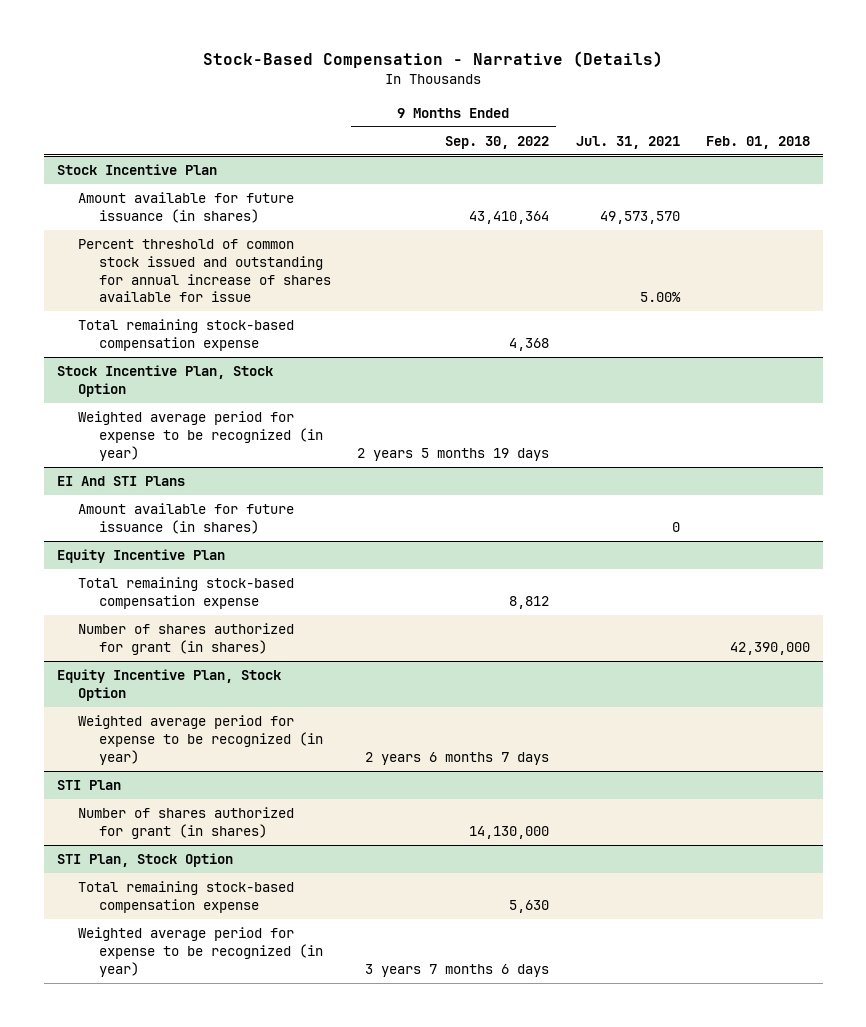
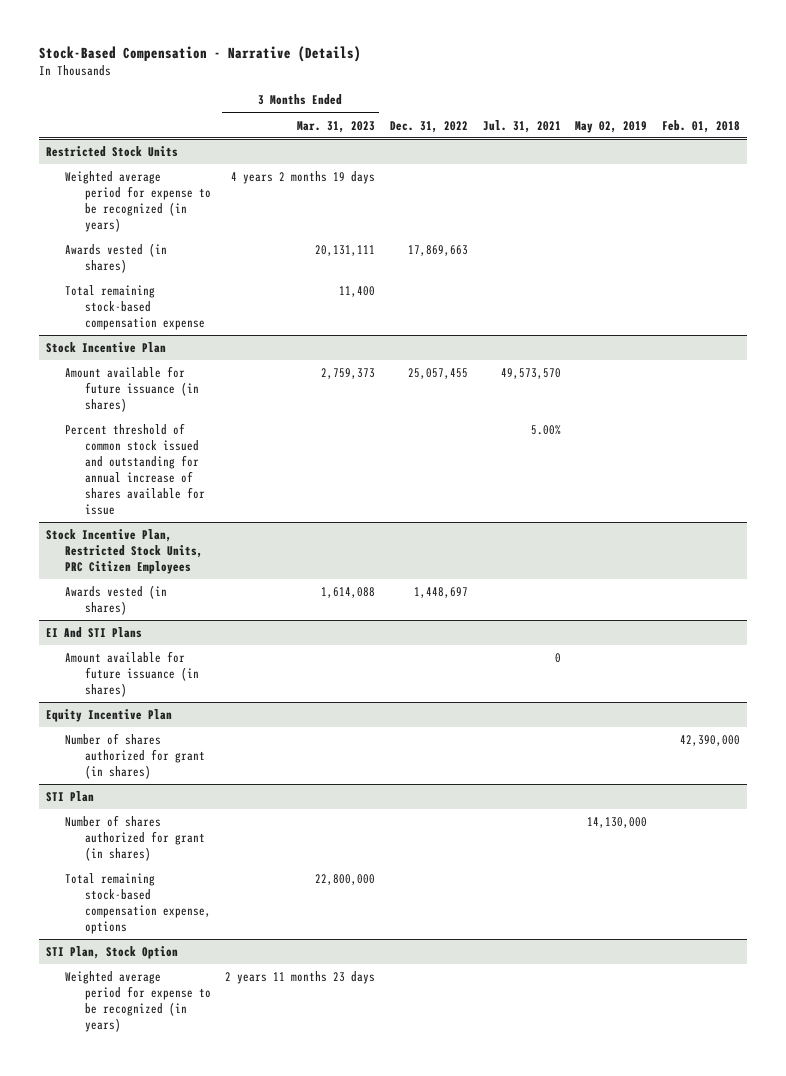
- | 9 Months Ended Sep. 30, 2022 | Jul. 31, 2021 | Feb. 01, 2018
+ | 3 Months Ended Mar. 31, 2023 | Dec. 31, 2022 | Jul. 31, 2021 | May 02, 2019 | Feb. 01, 2018
+ Restricted Stock Units
+ Weighted average period for expense to be recognized (in years) | 4 years 2 months 19 days | | | |
+ Awards vested (in shares) | 20,131,111 | 17,869,663 | | |
+ Total remaining stock-based compensation expense | 11,400 | | | |
@ Stock Incentive Plan
- Total remaining stock-based compensation expense | 4,368 | |
- Stock Incentive Plan, Stock Option
- Weighted average period for expense to be recognized (in year) | 2 years 5 months 19 days | |
+ Stock Incentive Plan, Restricted Stock Units, PRC Citizen Employees
+ Awards vested (in shares) | 1,614,088 | 1,448,697 | | |
@ Equity Incentive Plan
- Total remaining stock-based compensation expense | 8,812 | |
- Equity Incentive Plan, Stock Option
- Weighted average period for expense to be recognized (in year) | 2 years 6 months 7 days | |
@ STI Plan
+ Total remaining stock-based compensation expense, options | 22,800,000 | | | |
@ STI Plan, Stock Option
- Total remaining stock-based compensation expense | 5,630 | |
- Weighted average period for expense to be recognized (in year) | 3 years 7 months 6 days | |
+ Weighted average period for expense to be recognized (in years) | 2 years 11 months 23 days | | | |

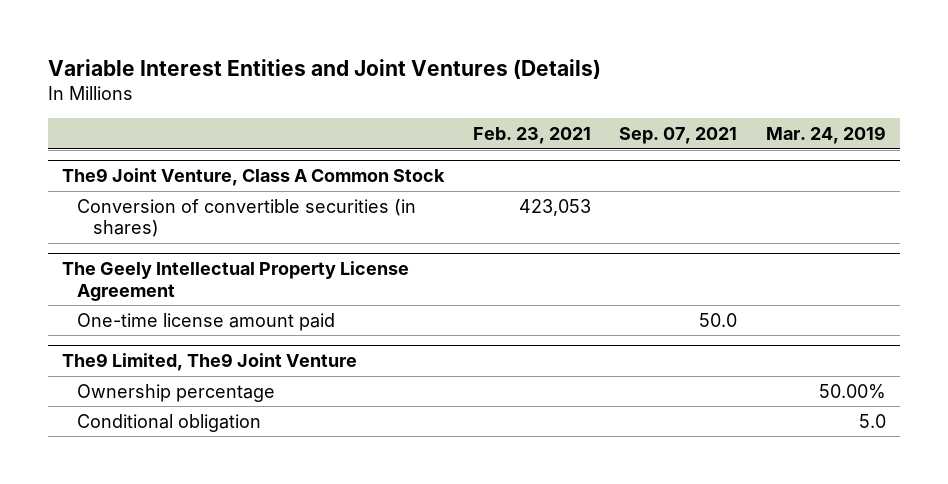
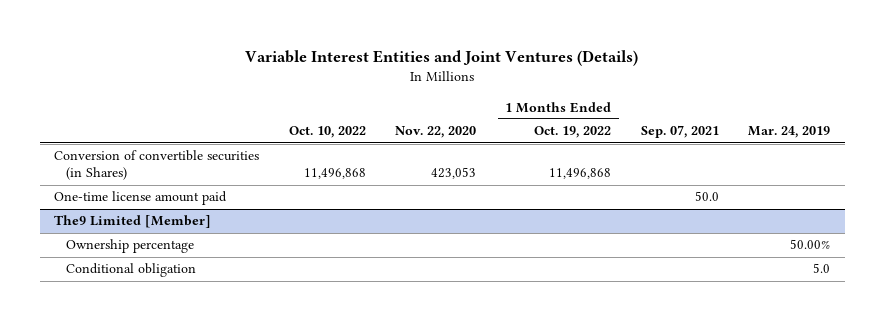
- | Feb. 23, 2021 | Sep. 07, 2021 | Mar. 24, 2019
+ | Oct. 10, 2022 | Nov. 22, 2020 | 1 Months Ended Oct. 19, 2022 | Sep. 07, 2021 | Mar. 24, 2019
- The9 Joint Venture, Class A Common Stock
- Conversion of convertible securities (in shares) | 423,053 | |
- The Geely Intellectual Property License Agreement
+ Conversion of convertible securities (in Shares) | 11,496,868 | 423,053 | 11,496,868 | |
- The9 Limited, The9 Joint Venture
+ The9 Limited [Member]

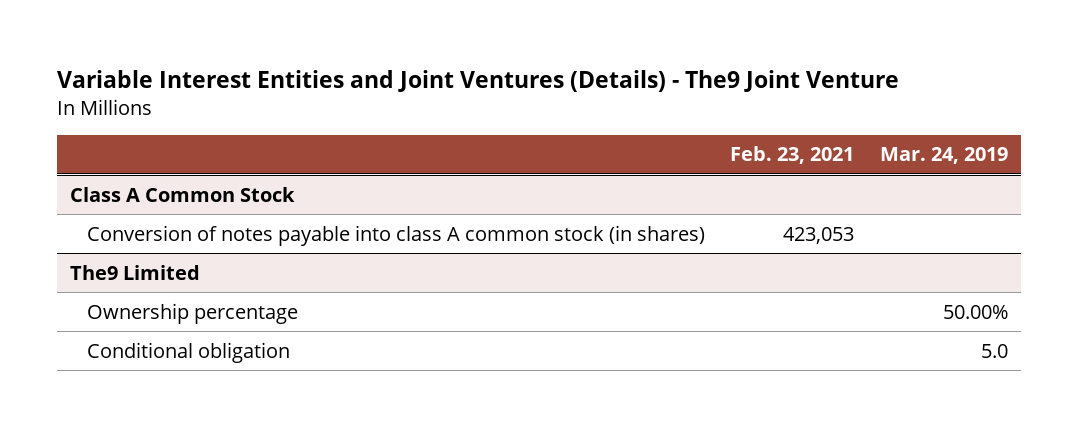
- Variable Interest Entities and Joint Ventures (Details)
+ Variable Interest Entities and Joint Ventures (Details) - The9 Joint Venture
- | Oct. 10, 2022 | Nov. 22, 2020 | 1 Months Ended Oct. 19, 2022 | Sep. 07, 2021 | Mar. 24, 2019
+ | Feb. 23, 2021 | Mar. 24, 2019
- Conversion of convertible securities (in Shares) | 11,496,868 | 423,053 | 11,496,868 | |
- One-time license amount paid | | | | 50.0 |
- The9 Limited [Member]
+ Class A Common Stock
+ Conversion of notes payable into class A common stock (in shares) | 423,053 |
+ The9 Limited

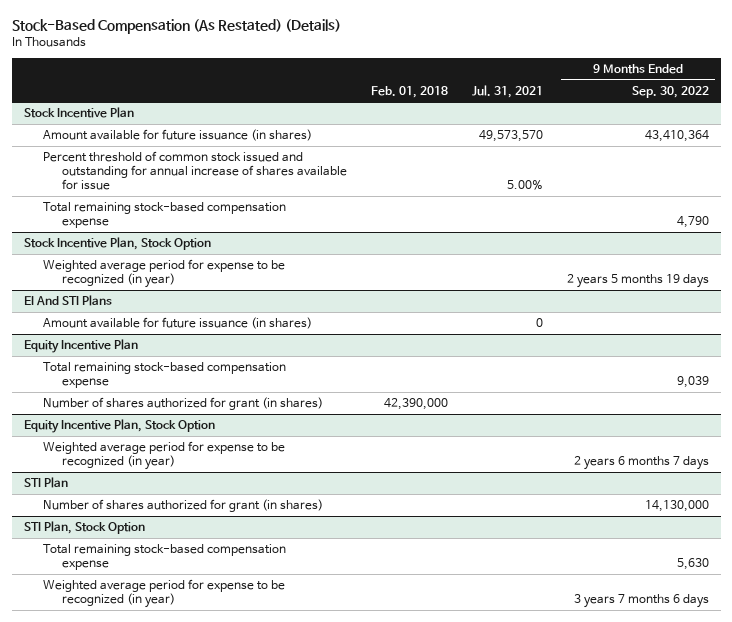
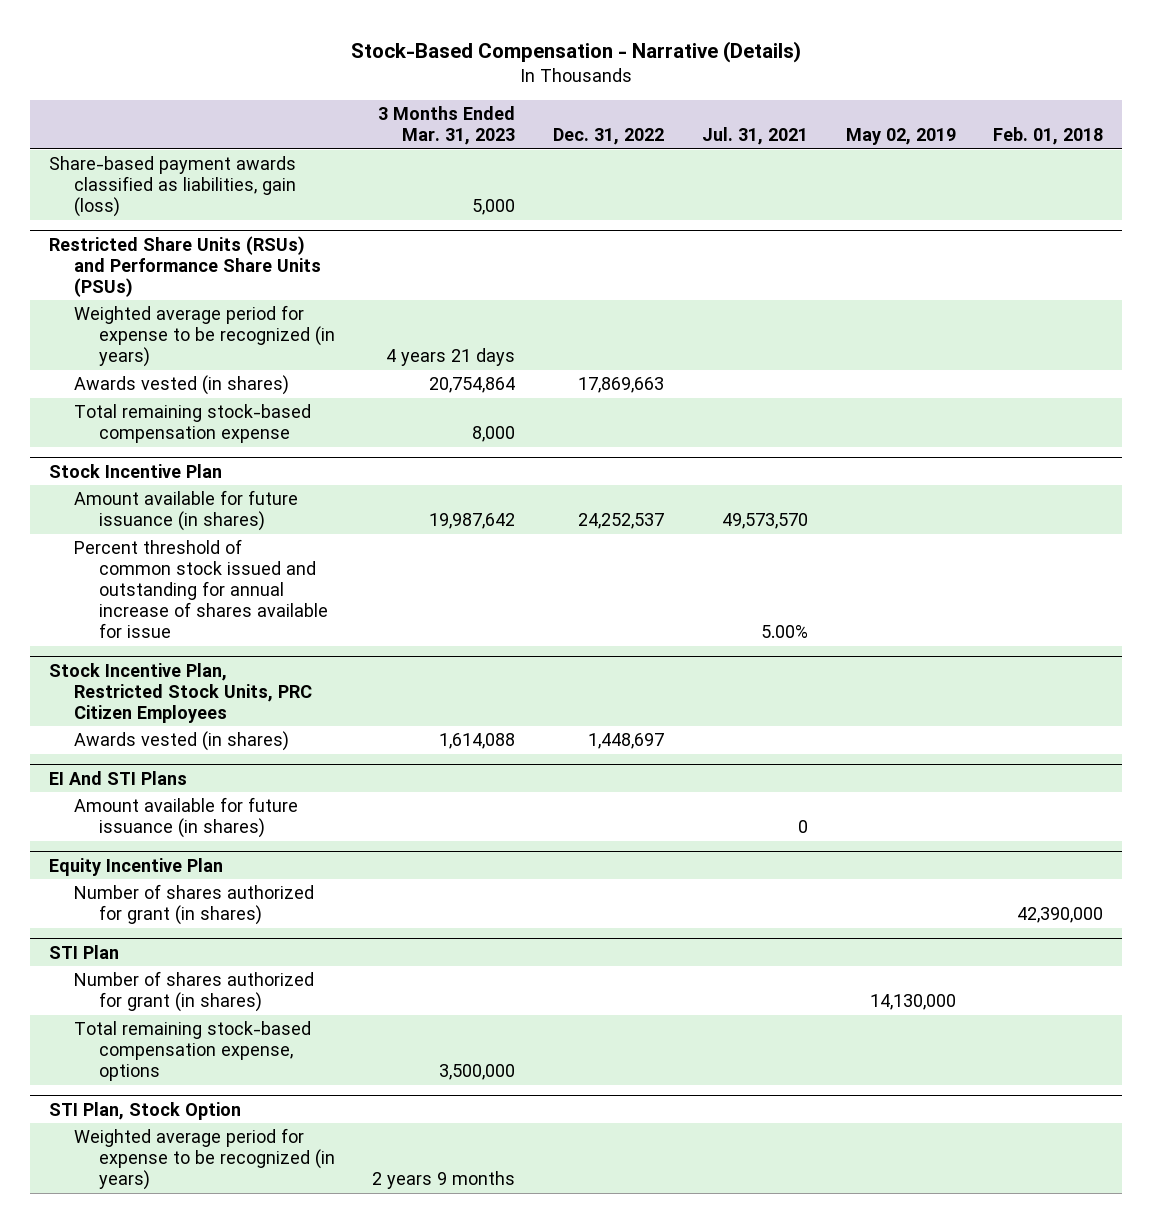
- Stock-Based Compensation (As Restated) (Details)
+ Stock-Based Compensation - Narrative (Details)
- | Feb. 01, 2018 | Jul. 31, 2021 | 9 Months Ended Sep. 30, 2022
+ | 3 Months Ended Mar. 31, 2023 | Dec. 31, 2022 | Jul. 31, 2021 | May 02, 2019 | Feb. 01, 2018
+ Share-based payment awards classified as liabilities, gain (loss) | 5,000 | | | |
+ Restricted Share Units (RSUs) and Performance Share Units (PSUs)
+ Weighted average period for expense to be recognized (in years) | 4 years 21 days | | | |
+ Awards vested (in shares) | 20,754,864 | 17,869,663 | | |
+ Total remaining stock-based compensation expense | 8,000 | | | |
@ Stock Incentive Plan
- Total remaining stock-based compensation expense | | | 4,790
- Stock Incentive Plan, Stock Option
- Weighted average period for expense to be recognized (in year) | | | 2 years 5 months 19 days
+ Stock Incentive Plan, Restricted Stock Units, PRC Citizen Employees
+ Awards vested (in shares) | 1,614,088 | 1,448,697 | | |
@ Equity Incentive Plan
- Total remaining stock-based compensation expense | | | 9,039
- Equity Incentive Plan, Stock Option
- Weighted average period for expense to be recognized (in year) | | | 2 years 6 months 7 days
@ STI Plan
+ Total remaining stock-based compensation expense, options | 3,500,000 | | | |
@ STI Plan, Stock Option
- Total remaining stock-based compensation expense | | | 5,630
- Weighted average period for expense to be recognized (in year) | | | 3 years 7 months 6 days
+ Weighted average period for expense to be recognized (in years) | 2 years 9 months | | | |

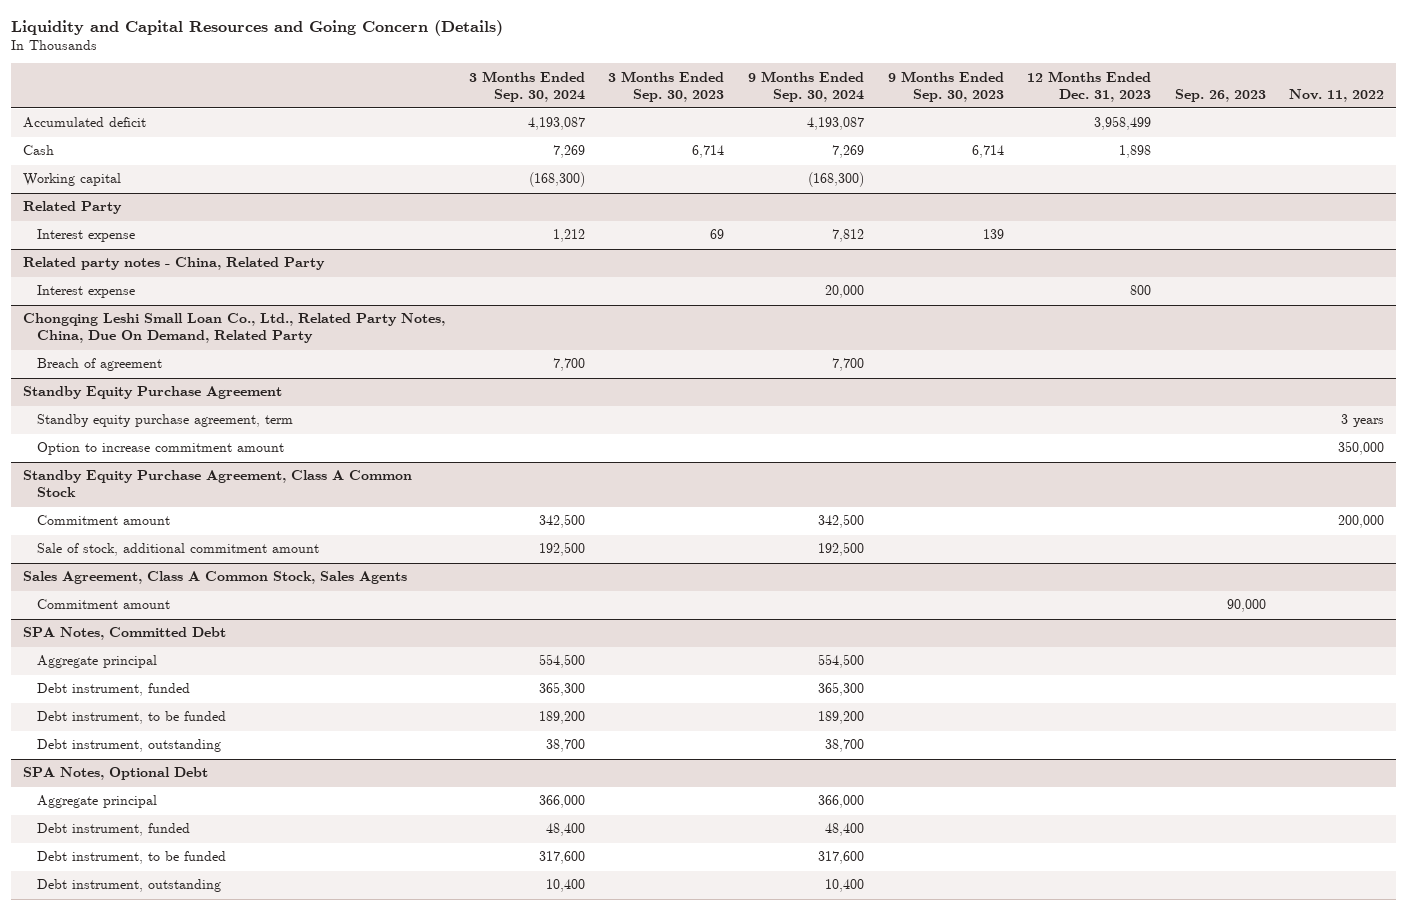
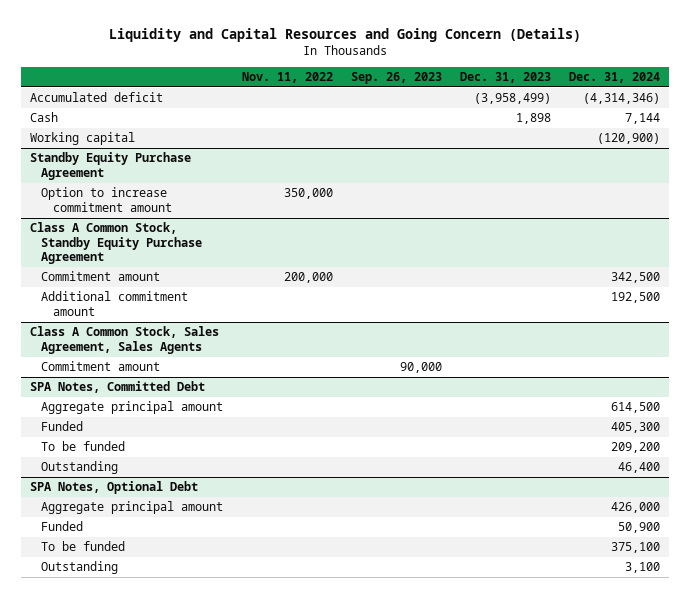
- | 3 Months Ended Sep. 30, 2024 | 3 Months Ended Sep. 30, 2023 | 9 Months Ended Sep. 30, 2024 | 9 Months Ended Sep. 30, 2023 | 12 Months Ended Dec. 31, 2023 | Sep. 26, 2023 | Nov. 11, 2022
+ | Nov. 11, 2022 | Sep. 26, 2023 | Dec. 31, 2023 | Dec. 31, 2024
- Related Party
- Interest expense | 1,212 | 69 | 7,812 | 139 | | |
- Related party notes - China, Related Party
- Interest expense | | | 20,000 | | 800 | |
- Chongqing Leshi Small Loan Co., Ltd., Related Party Notes, China, Due On Demand, Related Party
- Breach of agreement | 7,700 | | 7,700 | | | |
@ Standby Equity Purchase Agreement
- Standby equity purchase agreement, term | | | | | | | 3 years
- Standby Equity Purchase Agreement, Class A Common Stock
+ Class A Common Stock, Standby Equity Purchase Agreement
- Sale of stock, additional commitment amount | 192,500 | | 192,500 | | | |
- Sales Agreement, Class A Common Stock, Sales Agents
+ Additional commitment amount | | | | 192,500
+ Class A Common Stock, Sales Agreement, Sales Agents
@ SPA Notes, Committed Debt
- Aggregate principal | 554,500 | | 554,500 | | | |
- Debt instrument, funded | 365,300 | | 365,300 | | | |
- Debt instrument, to be funded | 189,200 | | 189,200 | | | |
- Debt instrument, outstanding | 38,700 | | 38,700 | | | |
+ Aggregate principal amount | | | | 614,500
+ Funded | | | | 405,300
+ To be funded | | | | 209,200
+ Outstanding | | | | 46,400
@ SPA Notes, Optional Debt
- Aggregate principal | 366,000 | | 366,000 | | | |
- Debt instrument, funded | 48,400 | | 48,400 | | | |
- Debt instrument, to be funded | 317,600 | | 317,600 | | | |
- Debt instrument, outstanding | 10,400 | | 10,400 | | | |
+ Aggregate principal amount | | | | 426,000
+ Funded | | | | 50,900
+ To be funded | | | | 375,100
+ Outstanding | | | | 3,100

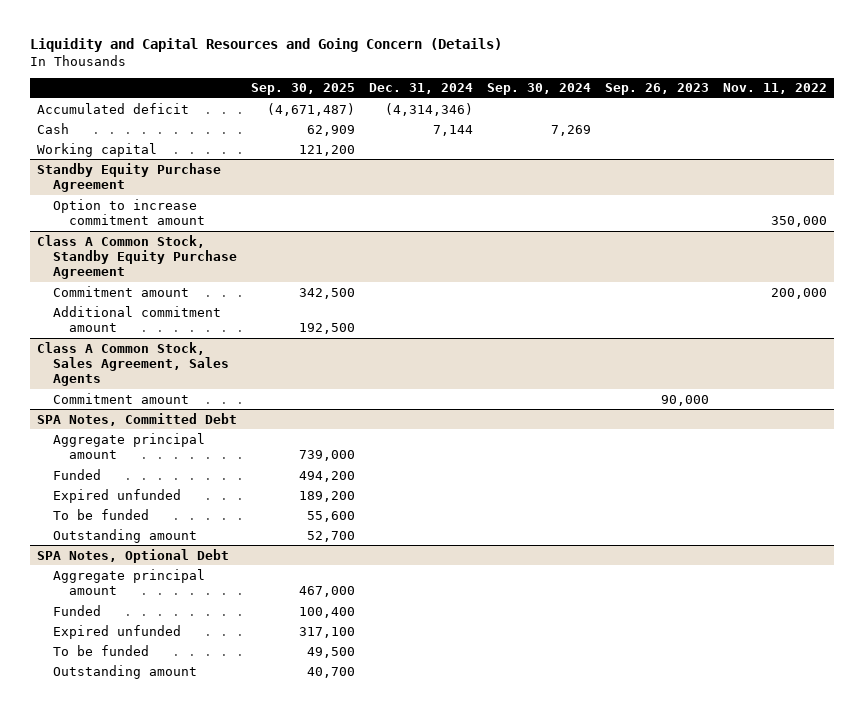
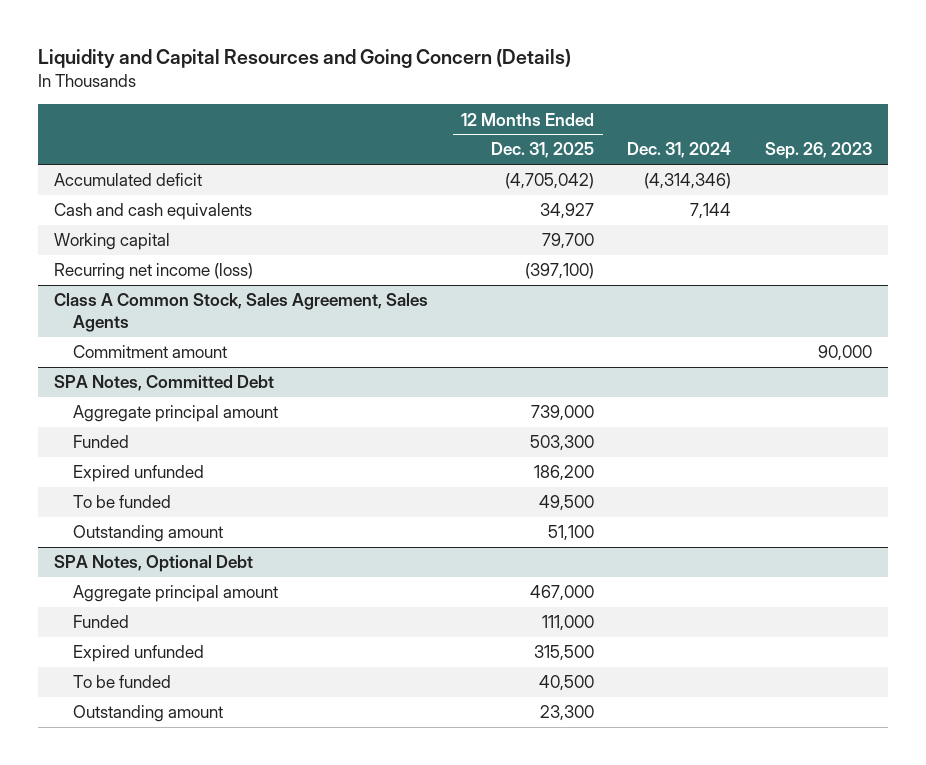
- | Sep. 30, 2025 | Dec. 31, 2024 | Sep. 30, 2024 | Sep. 26, 2023 | Nov. 11, 2022
+ | 12 Months Ended Dec. 31, 2025 | Dec. 31, 2024 | Sep. 26, 2023
- Cash | 62,909 | 7,144 | 7,269 | |
+ Cash and cash equivalents | 34,927 | 7,144 |
- Standby Equity Purchase Agreement
- Option to increase commitment amount | | | | | 350,000
- Class A Common Stock, Standby Equity Purchase Agreement
- Commitment amount | 342,500 | | | | 200,000
- Additional commitment amount | 192,500 | | | |
+ Recurring net income (loss) | (397,100) | |

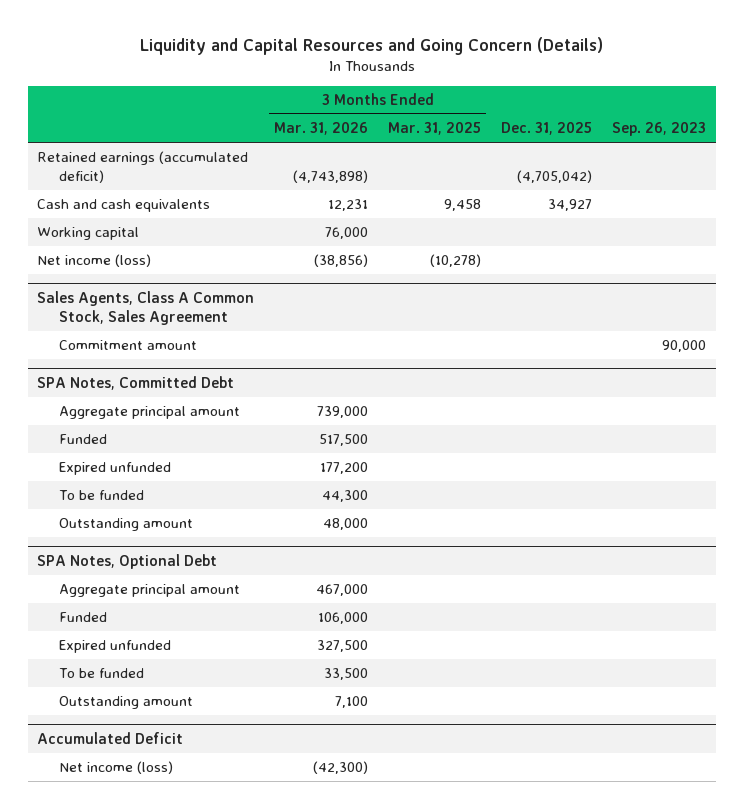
- | 12 Months Ended Dec. 31, 2025 | Dec. 31, 2024 | Sep. 26, 2023
+ | 3 Months Ended Mar. 31, 2026 | 3 Months Ended Mar. 31, 2025 | Dec. 31, 2025 | Sep. 26, 2023
- Accumulated deficit | (4,705,042) | (4,314,346) |
+ Retained earnings (accumulated deficit) | (4,743,898) | | (4,705,042) |
- Recurring net income (loss) | (397,100) | |
- Class A Common Stock, Sales Agreement, Sales Agents
+ Net income (loss) | (38,856) | (10,278) | |
+ Sales Agents, Class A Common Stock, Sales Agreement
+ Accumulated Deficit
+ Net income (loss) | (42,300) | | |

